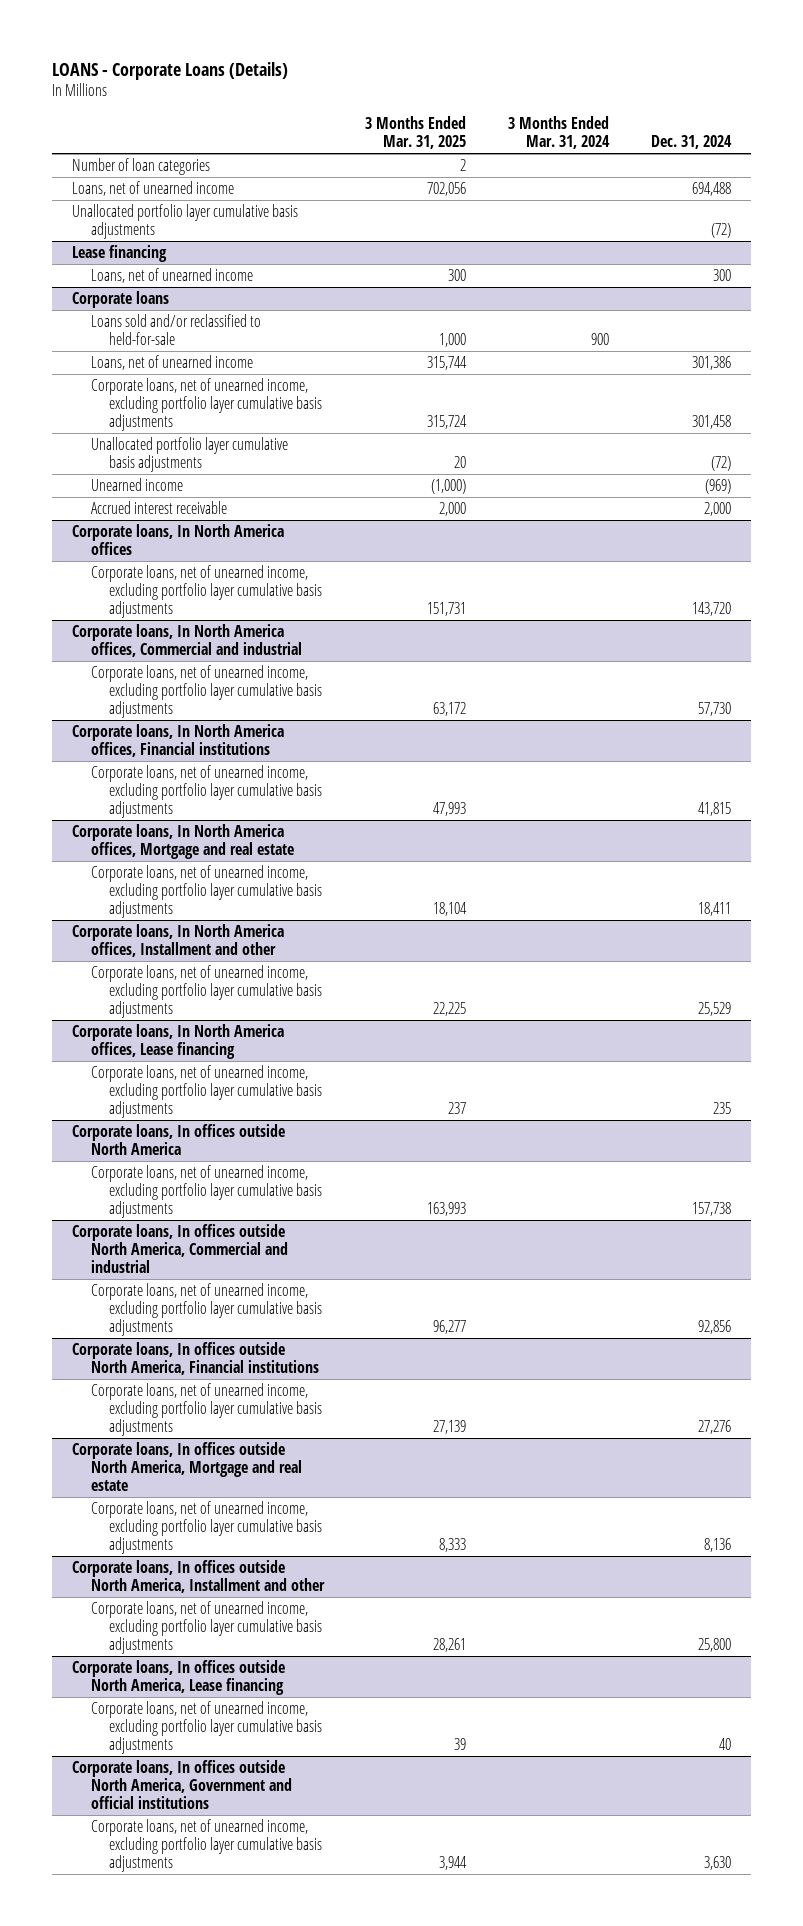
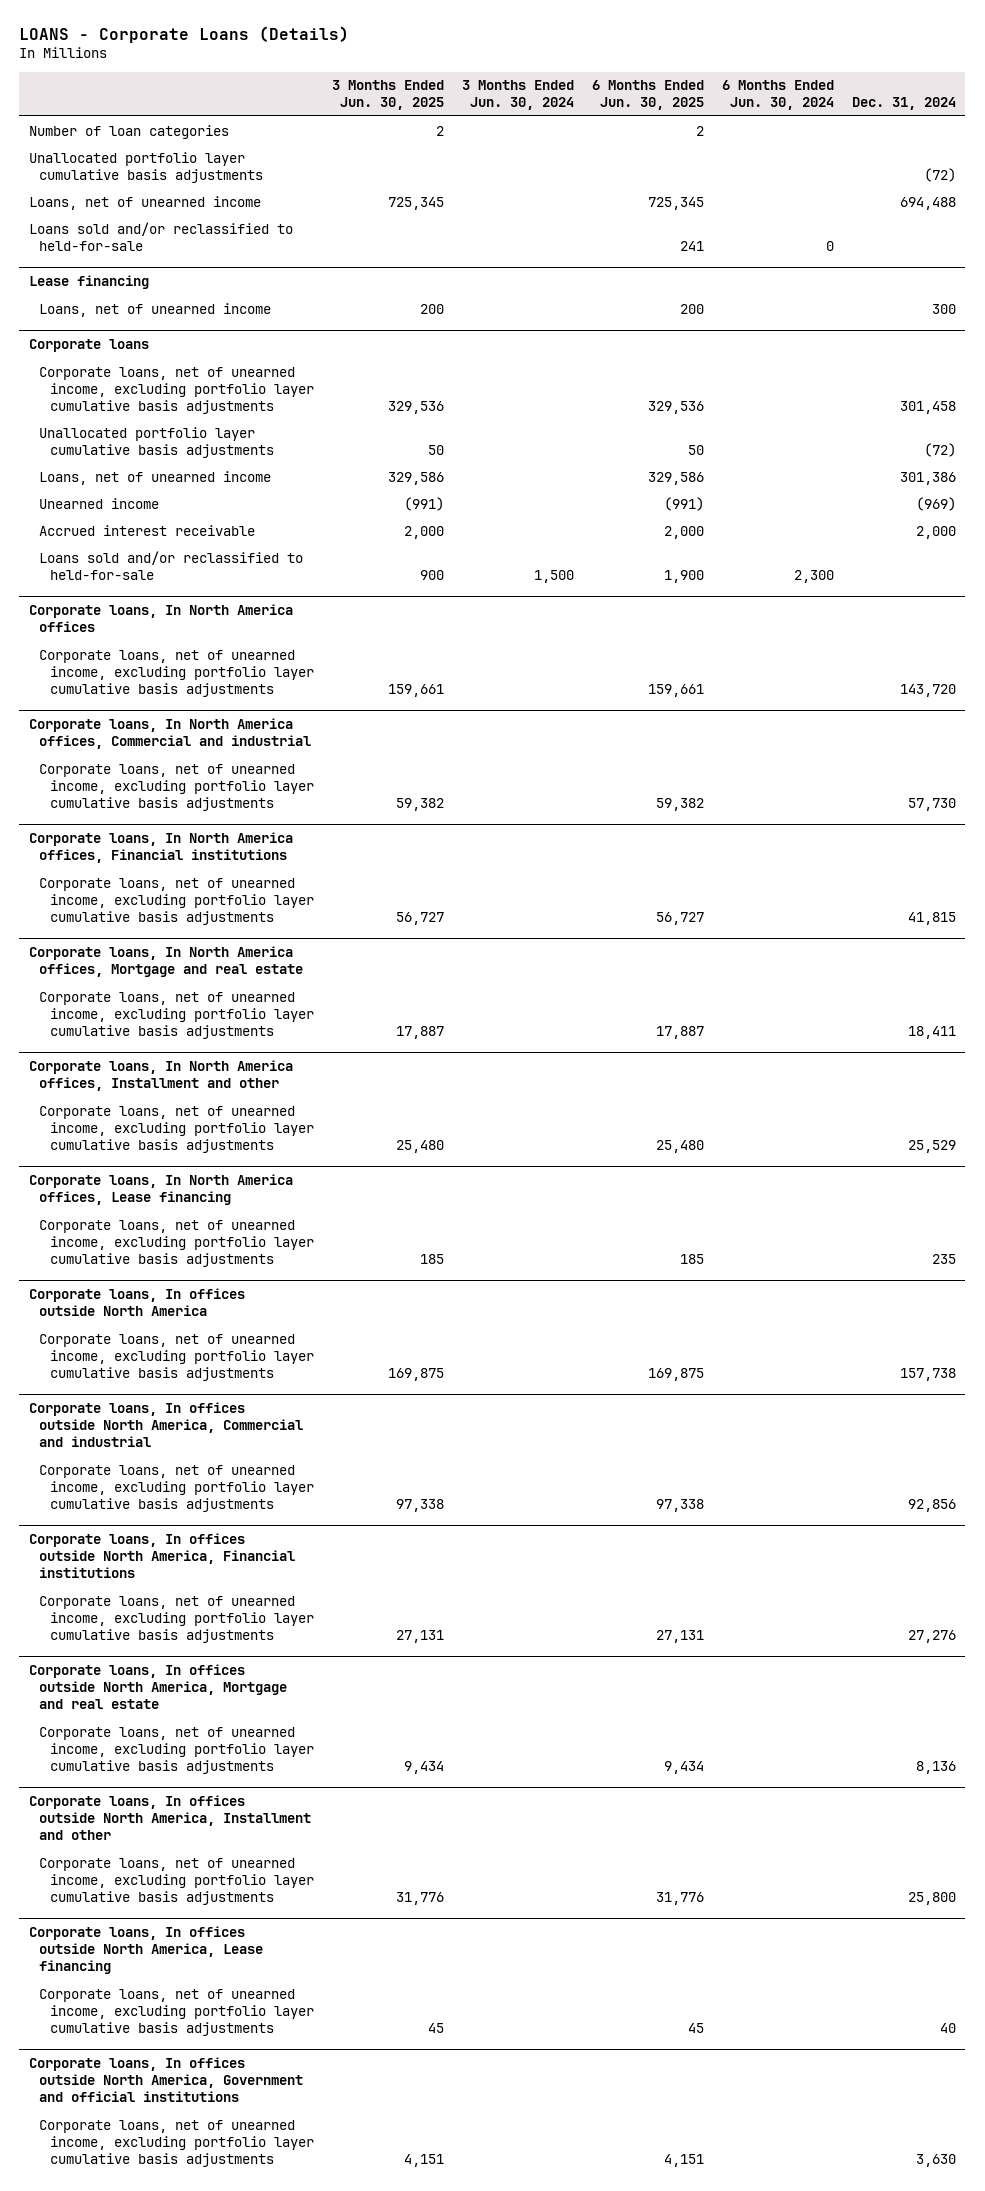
- | 3 Months Ended Mar. 31, 2025 | 3 Months Ended Mar. 31, 2024 | Dec. 31, 2024
+ | 3 Months Ended Jun. 30, 2025 | 3 Months Ended Jun. 30, 2024 | 6 Months Ended Jun. 30, 2025 | 6 Months Ended Jun. 30, 2024 | Dec. 31, 2024
moved down: Loans, net of unearned income | 725,345 | | 725,345 | | 694,488
+ Loans sold and/or reclassified to held-for-sale | | | 241 | 0 |
@ Corporate loans
moved down: Loans, net of unearned income | 329,586 | | 329,586 | | 301,386
moved down: Loans sold and/or reclassified to held-for-sale | 900 | 1,500 | 1,900 | 2,300 |

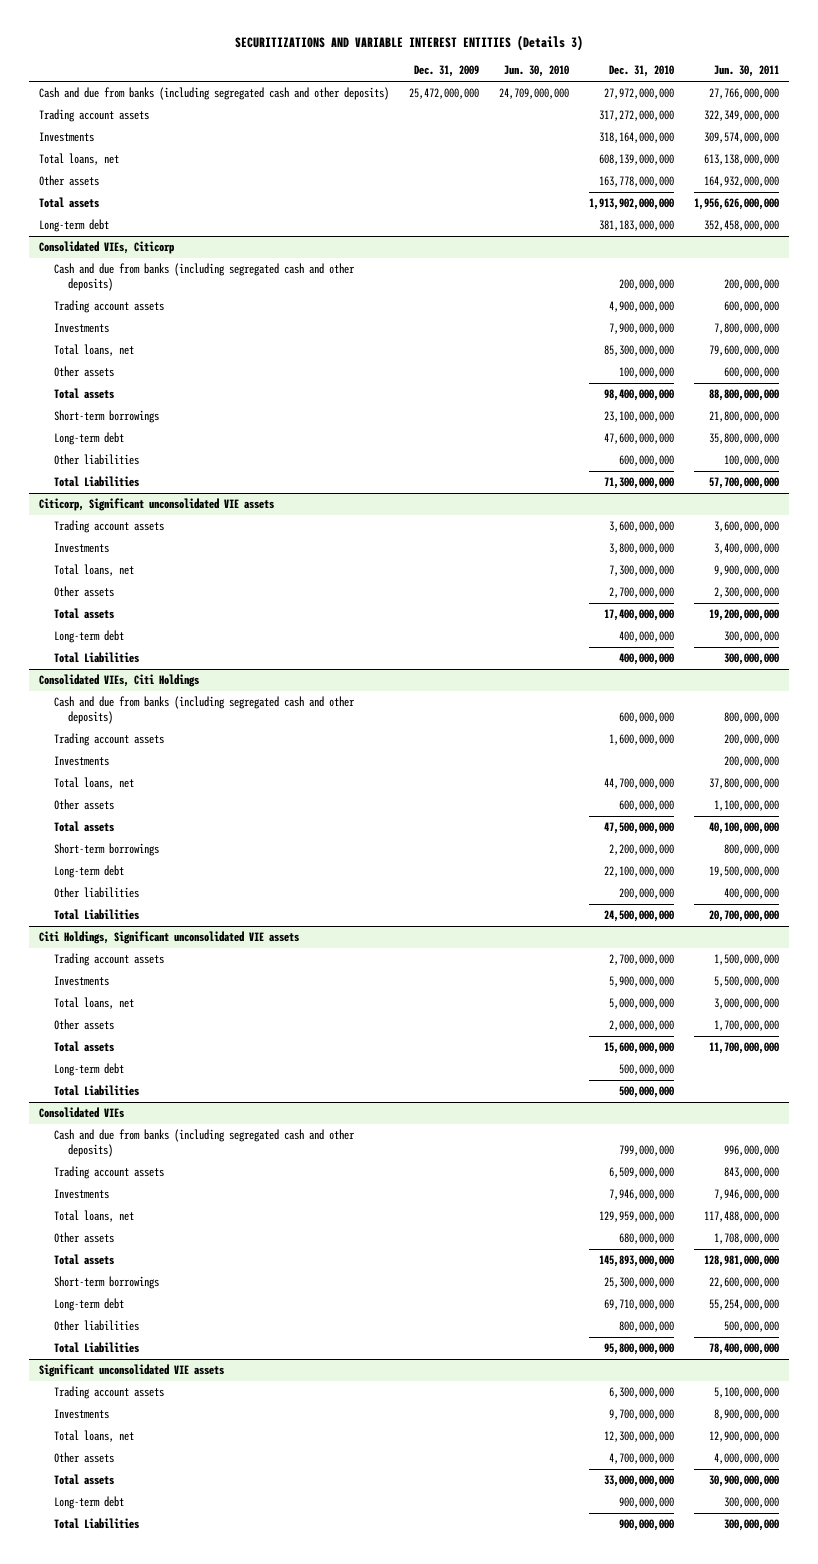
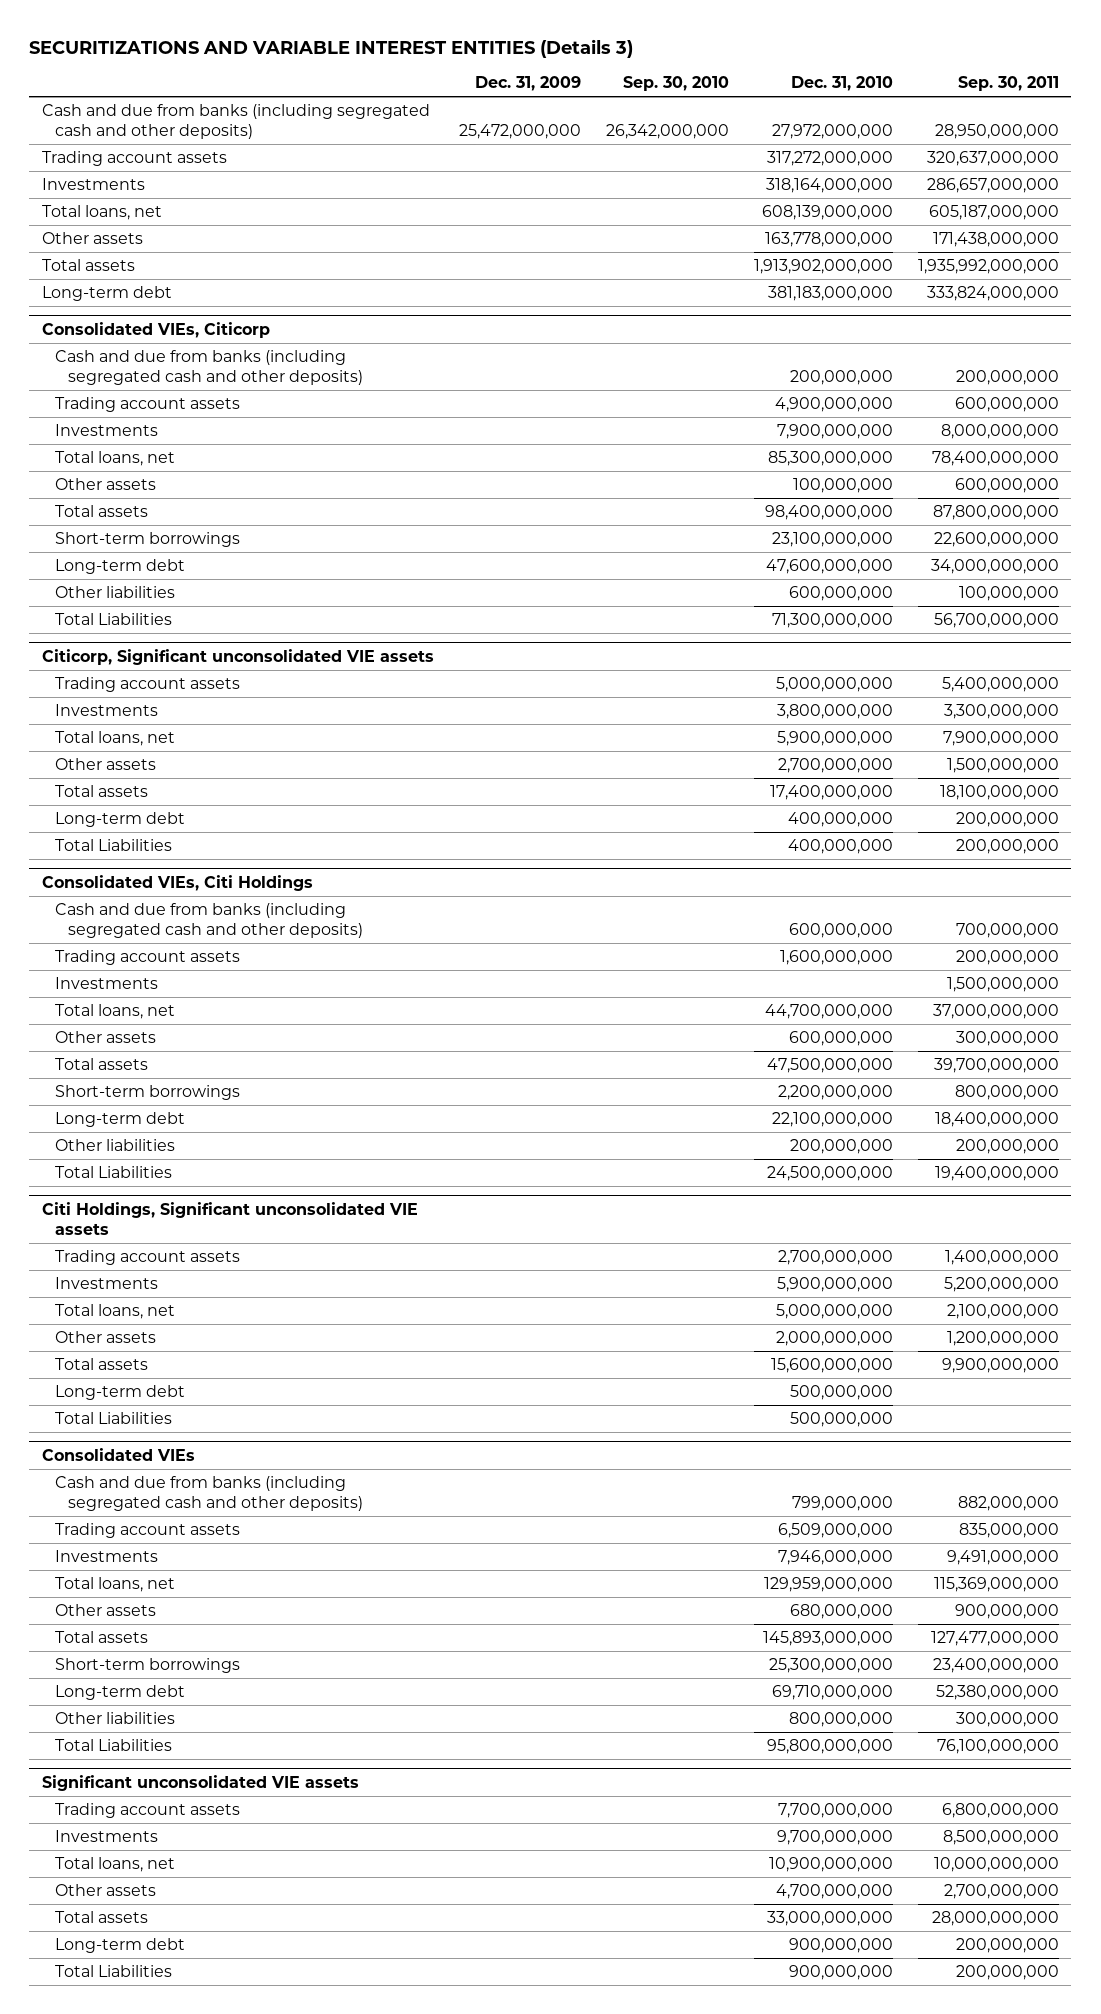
- | Dec. 31, 2009 | Jun. 30, 2010 | Dec. 31, 2010 | Jun. 30, 2011
+ | Dec. 31, 2009 | Sep. 30, 2010 | Dec. 31, 2010 | Sep. 30, 2011
@ Citicorp, Significant unconsolidated VIE assets
- Trading account assets | | | 3,600,000,000 | 3,600,000,000
+ Trading account assets | | | 5,000,000,000 | 5,400,000,000
- Total loans, net | | | 7,300,000,000 | 9,900,000,000
+ Total loans, net | | | 5,900,000,000 | 7,900,000,000
@ Significant unconsolidated VIE assets
- Trading account assets | | | 6,300,000,000 | 5,100,000,000
+ Trading account assets | | | 7,700,000,000 | 6,800,000,000
- Total loans, net | | | 12,300,000,000 | 12,900,000,000
+ Total loans, net | | | 10,900,000,000 | 10,000,000,000

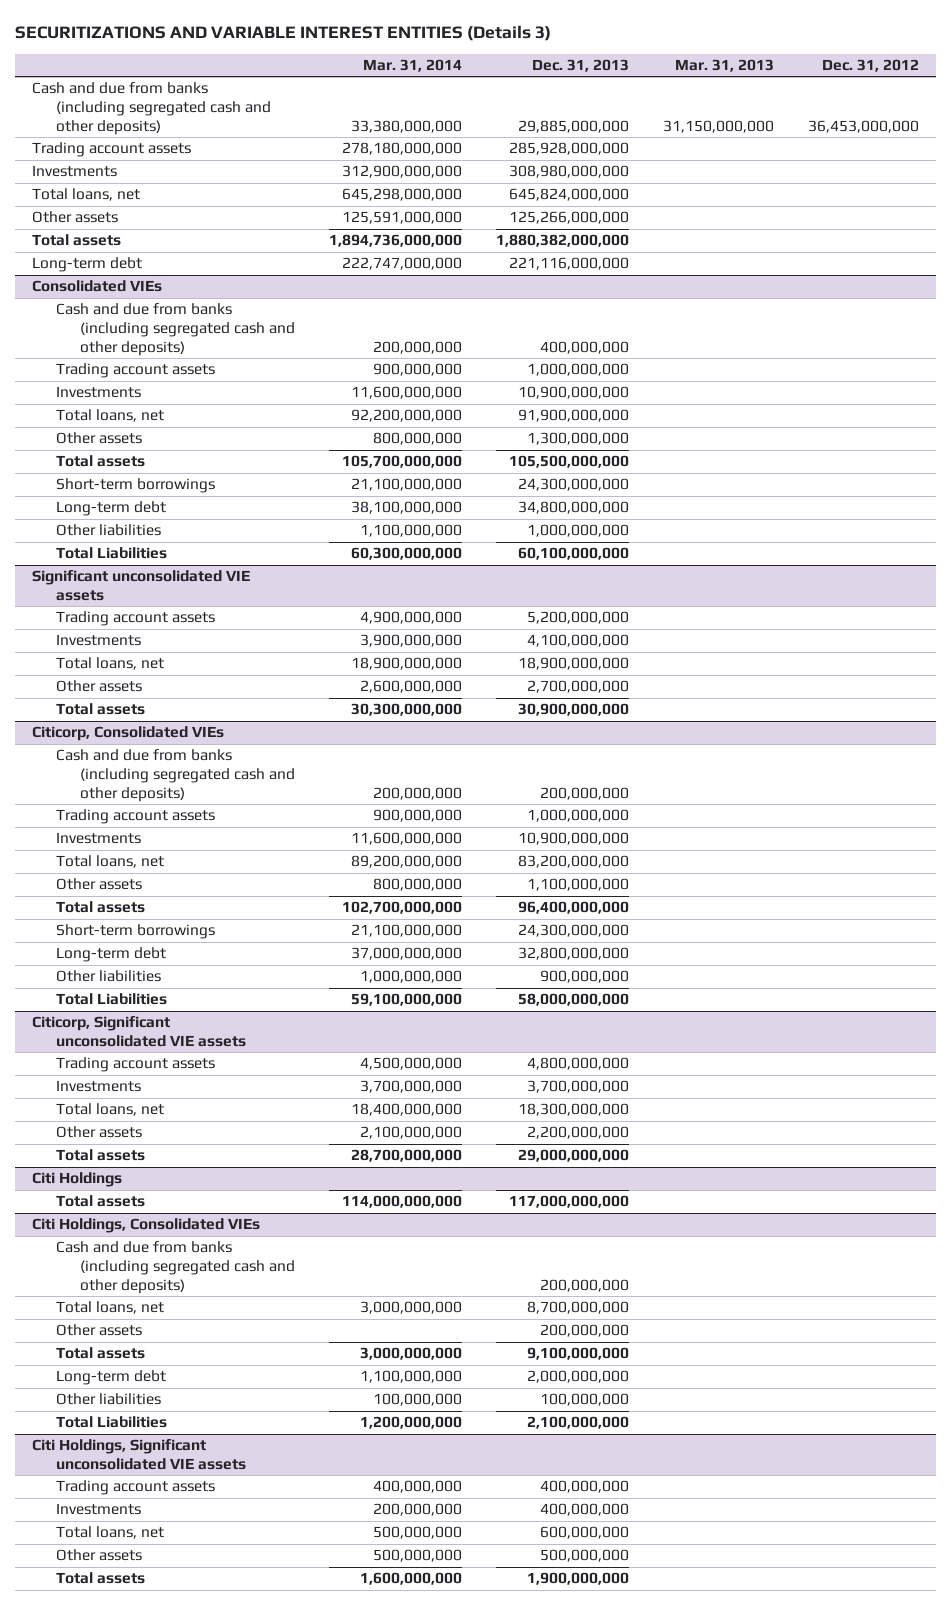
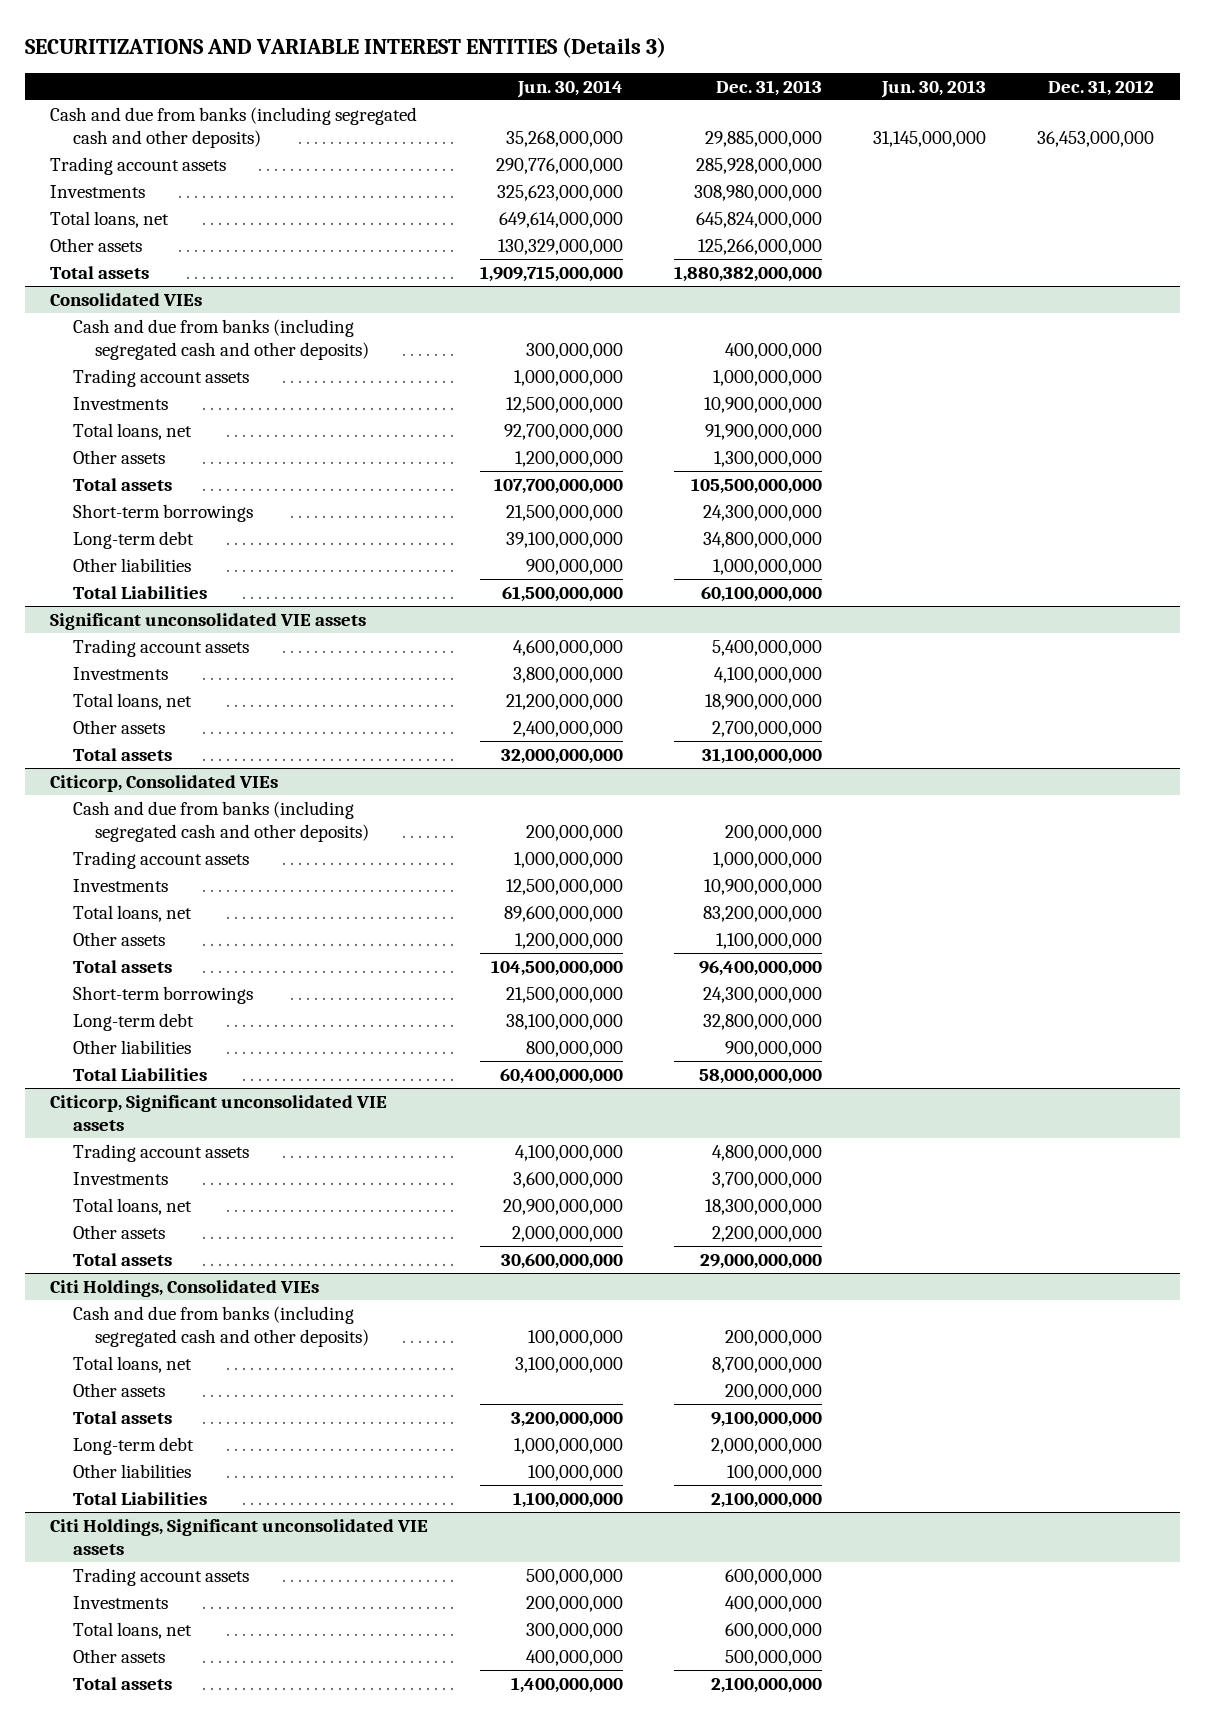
- | Mar. 31, 2014 | Dec. 31, 2013 | Mar. 31, 2013 | Dec. 31, 2012
+ | Jun. 30, 2014 | Dec. 31, 2013 | Jun. 30, 2013 | Dec. 31, 2012
- Long-term debt | 222,747,000,000 | 221,116,000,000 | |
@ Significant unconsolidated VIE assets
- Trading account assets | 4,900,000,000 | 5,200,000,000 | |
+ Trading account assets | 4,600,000,000 | 5,400,000,000 | |
- Total assets | 30,300,000,000 | 30,900,000,000 | |
+ Total assets | 32,000,000,000 | 31,100,000,000 | |
- Citi Holdings
- Total assets | 114,000,000,000 | 117,000,000,000 | |
@ Citi Holdings, Significant unconsolidated VIE assets
- Trading account assets | 400,000,000 | 400,000,000 | |
+ Trading account assets | 500,000,000 | 600,000,000 | |
- Total assets | 1,600,000,000 | 1,900,000,000 | |
+ Total assets | 1,400,000,000 | 2,100,000,000 | |

